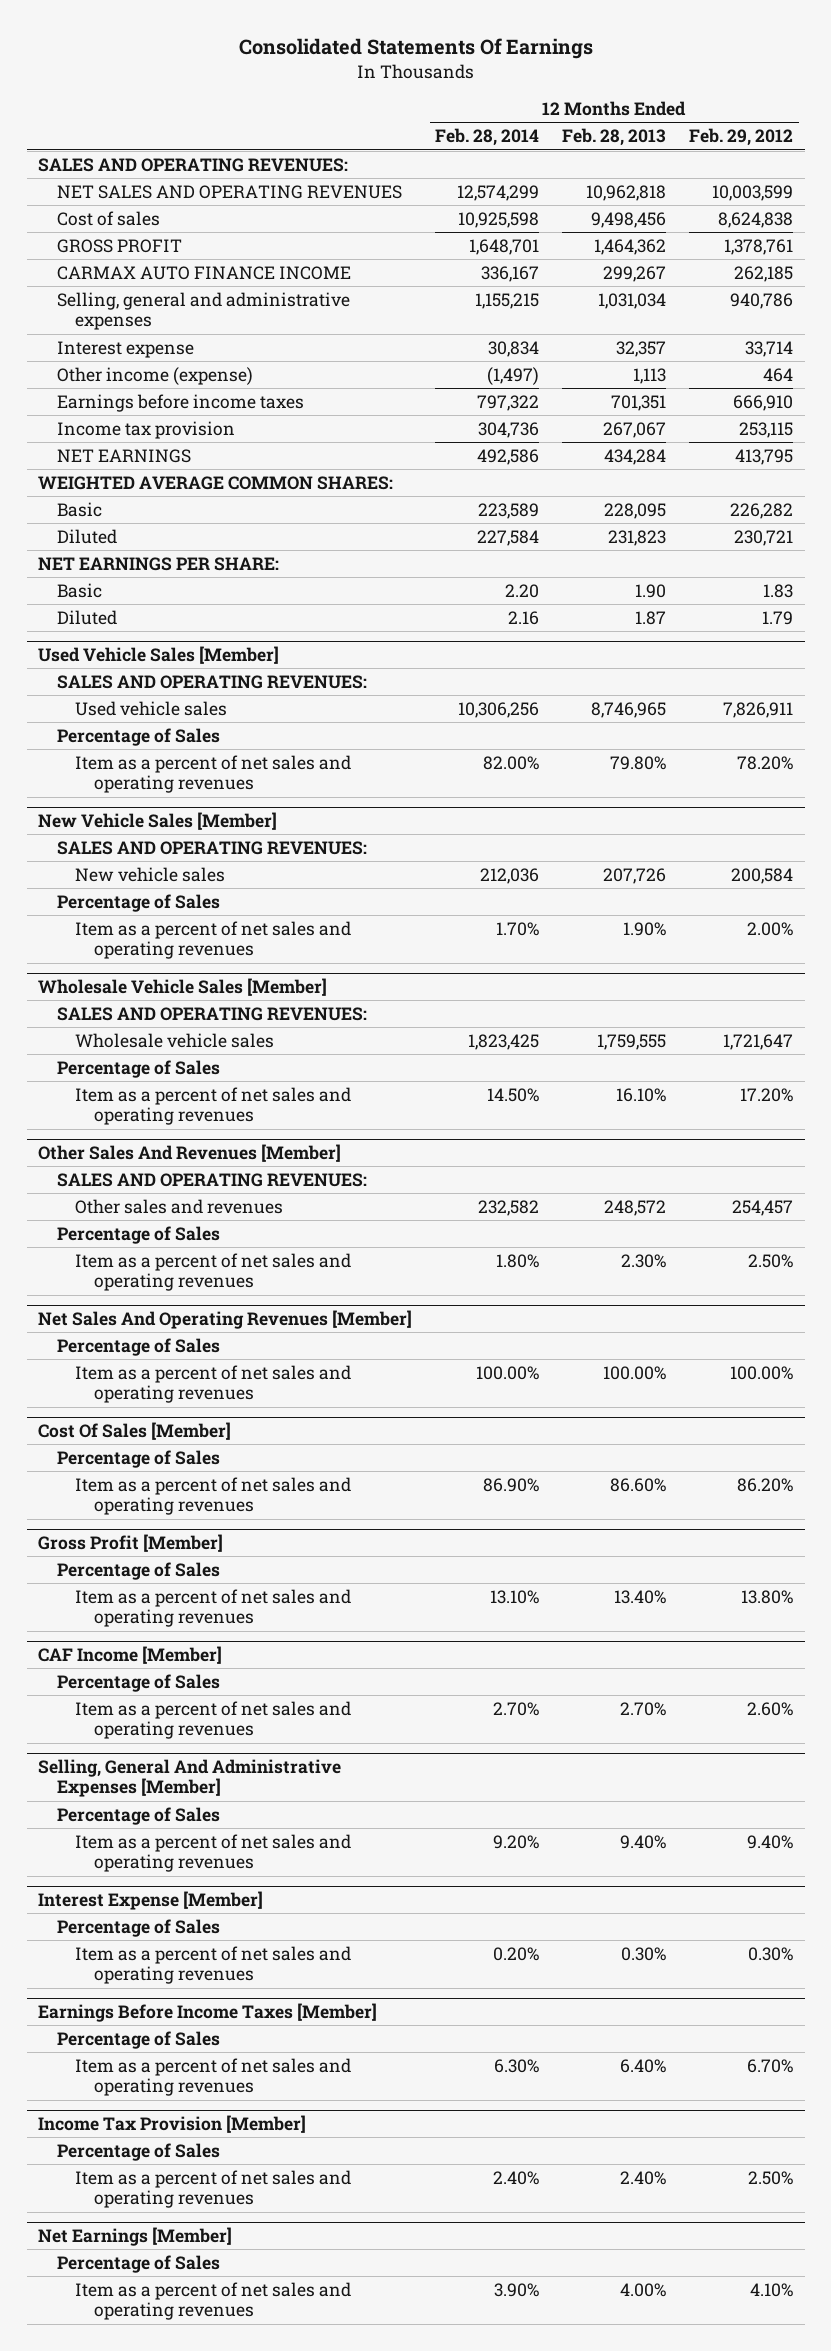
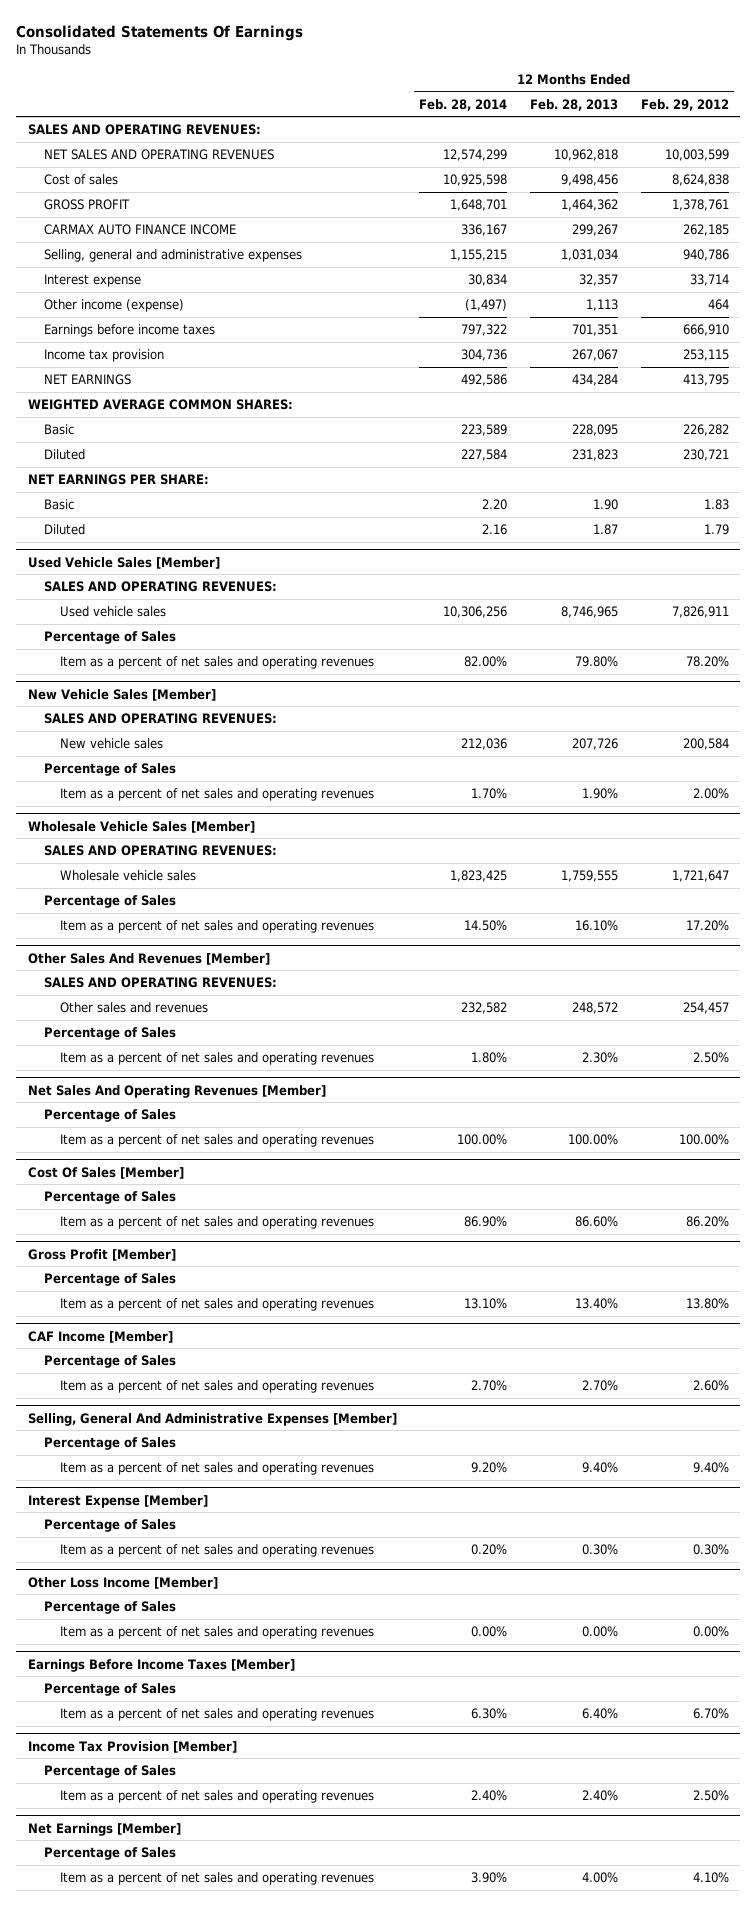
+ Other Loss Income [Member]
+ Percentage of Sales
+ Item as a percent of net sales and operating revenues | 0.00% | 0.00% | 0.00%

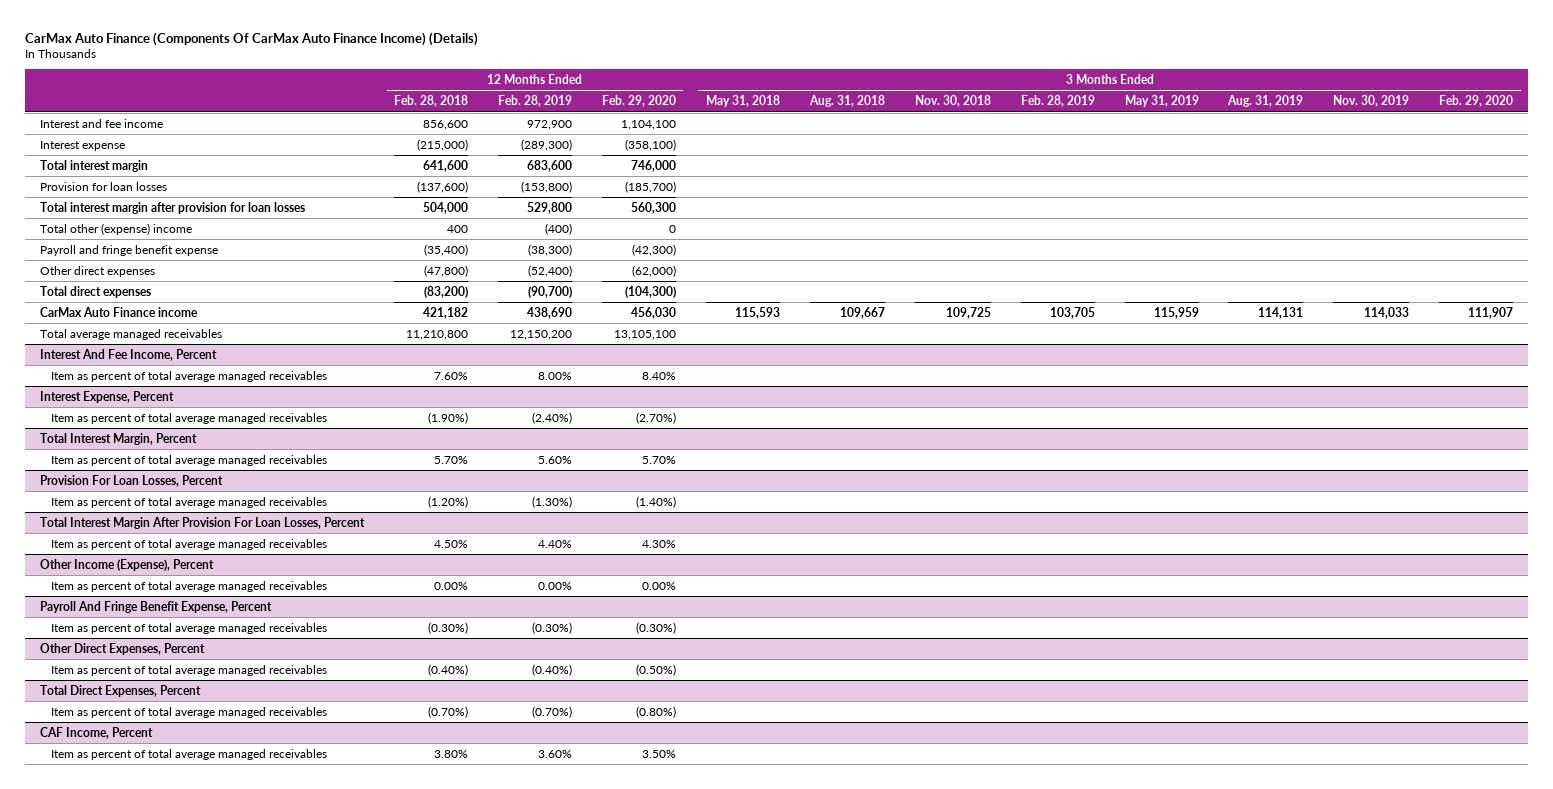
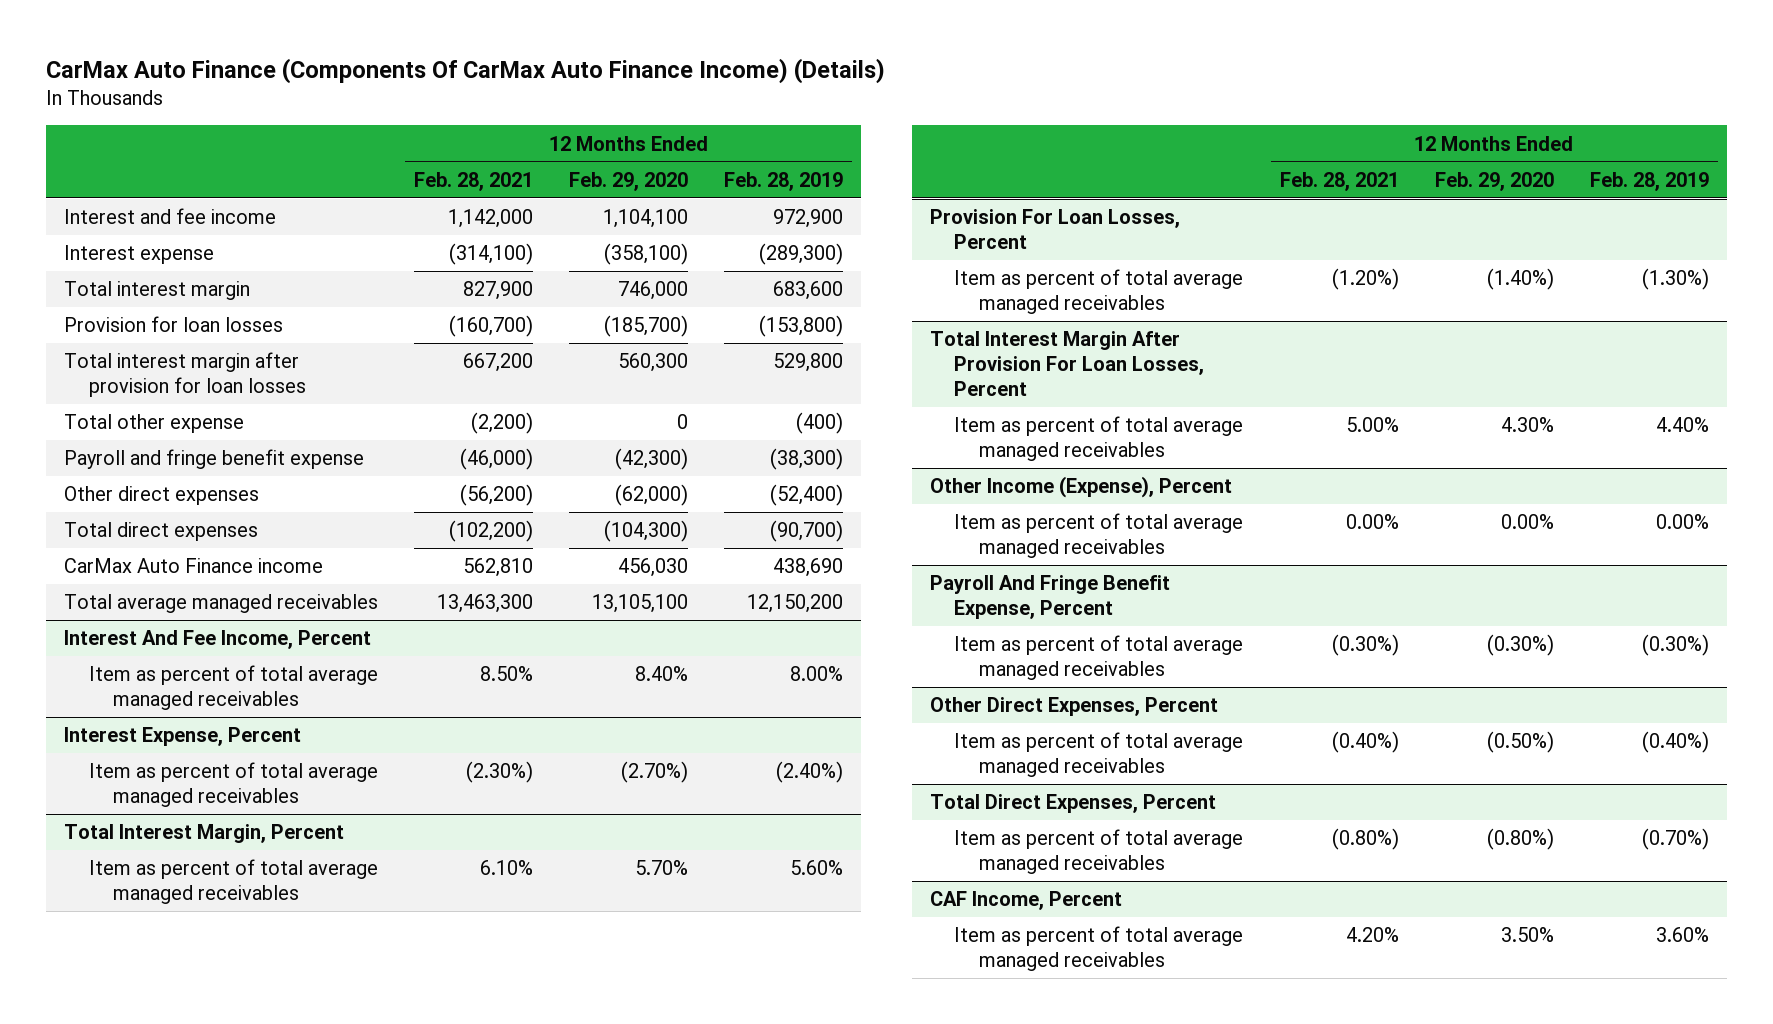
- | 12 Months Ended Feb. 28, 2018 | 12 Months Ended Feb. 28, 2019 | 12 Months Ended Feb. 29, 2020 | 3 Months Ended May 31, 2018 | 3 Months Ended Aug. 31, 2018 | 3 Months Ended Nov. 30, 2018 | 3 Months Ended Feb. 28, 2019 | 3 Months Ended May 31, 2019 | 3 Months Ended Aug. 31, 2019 | 3 Months Ended Nov. 30, 2019 | 3 Months Ended Feb. 29, 2020
+ | 12 Months Ended Feb. 28, 2021 | 12 Months Ended Feb. 29, 2020 | 12 Months Ended Feb. 28, 2019
- Total other (expense) income | 400 | (400) | 0 | | | | | | | |
+ Total other expense | (2,200) | 0 | (400)

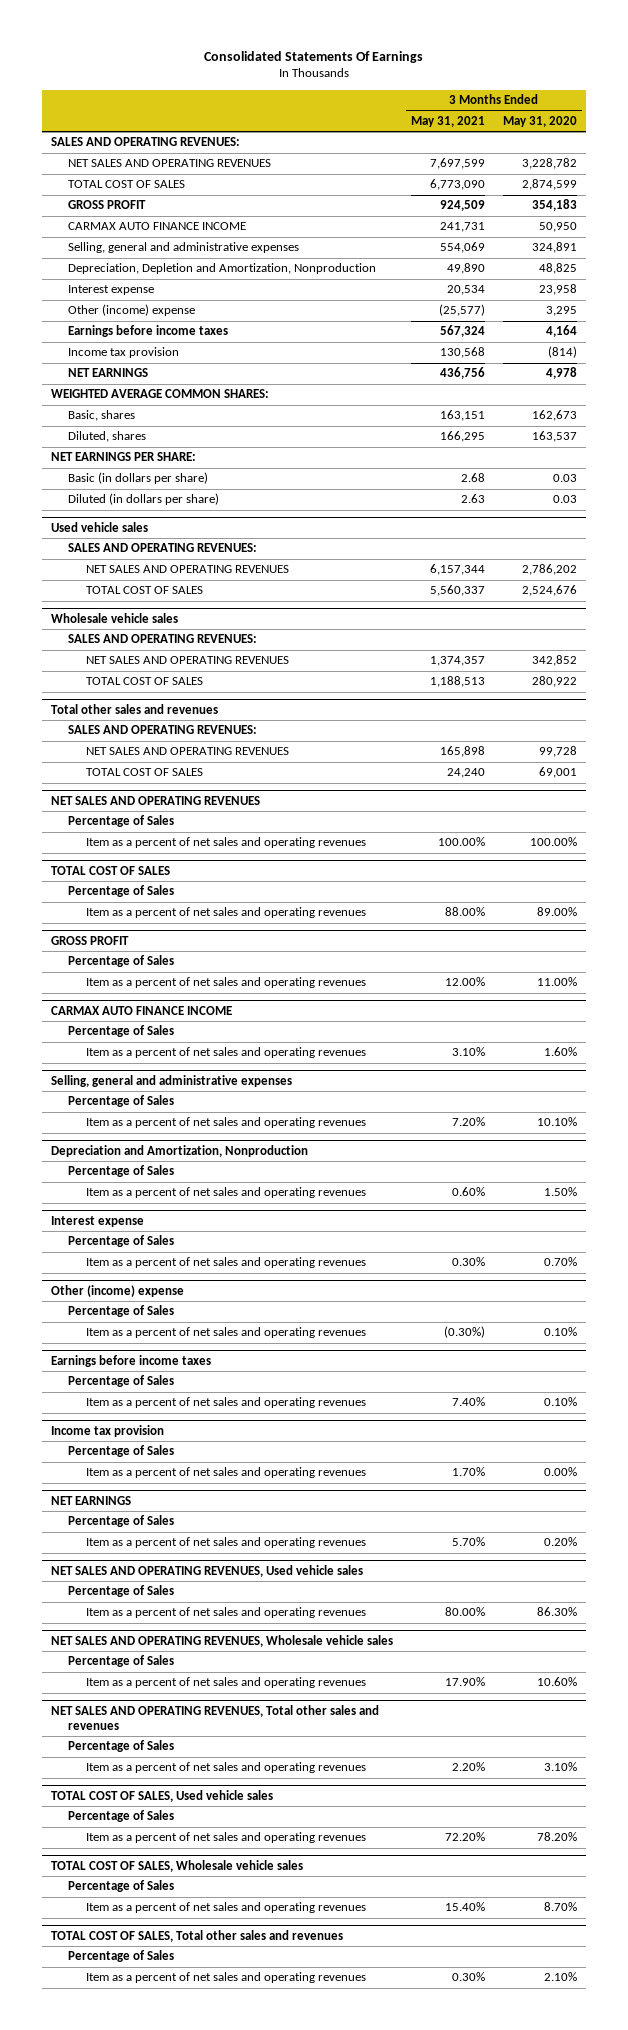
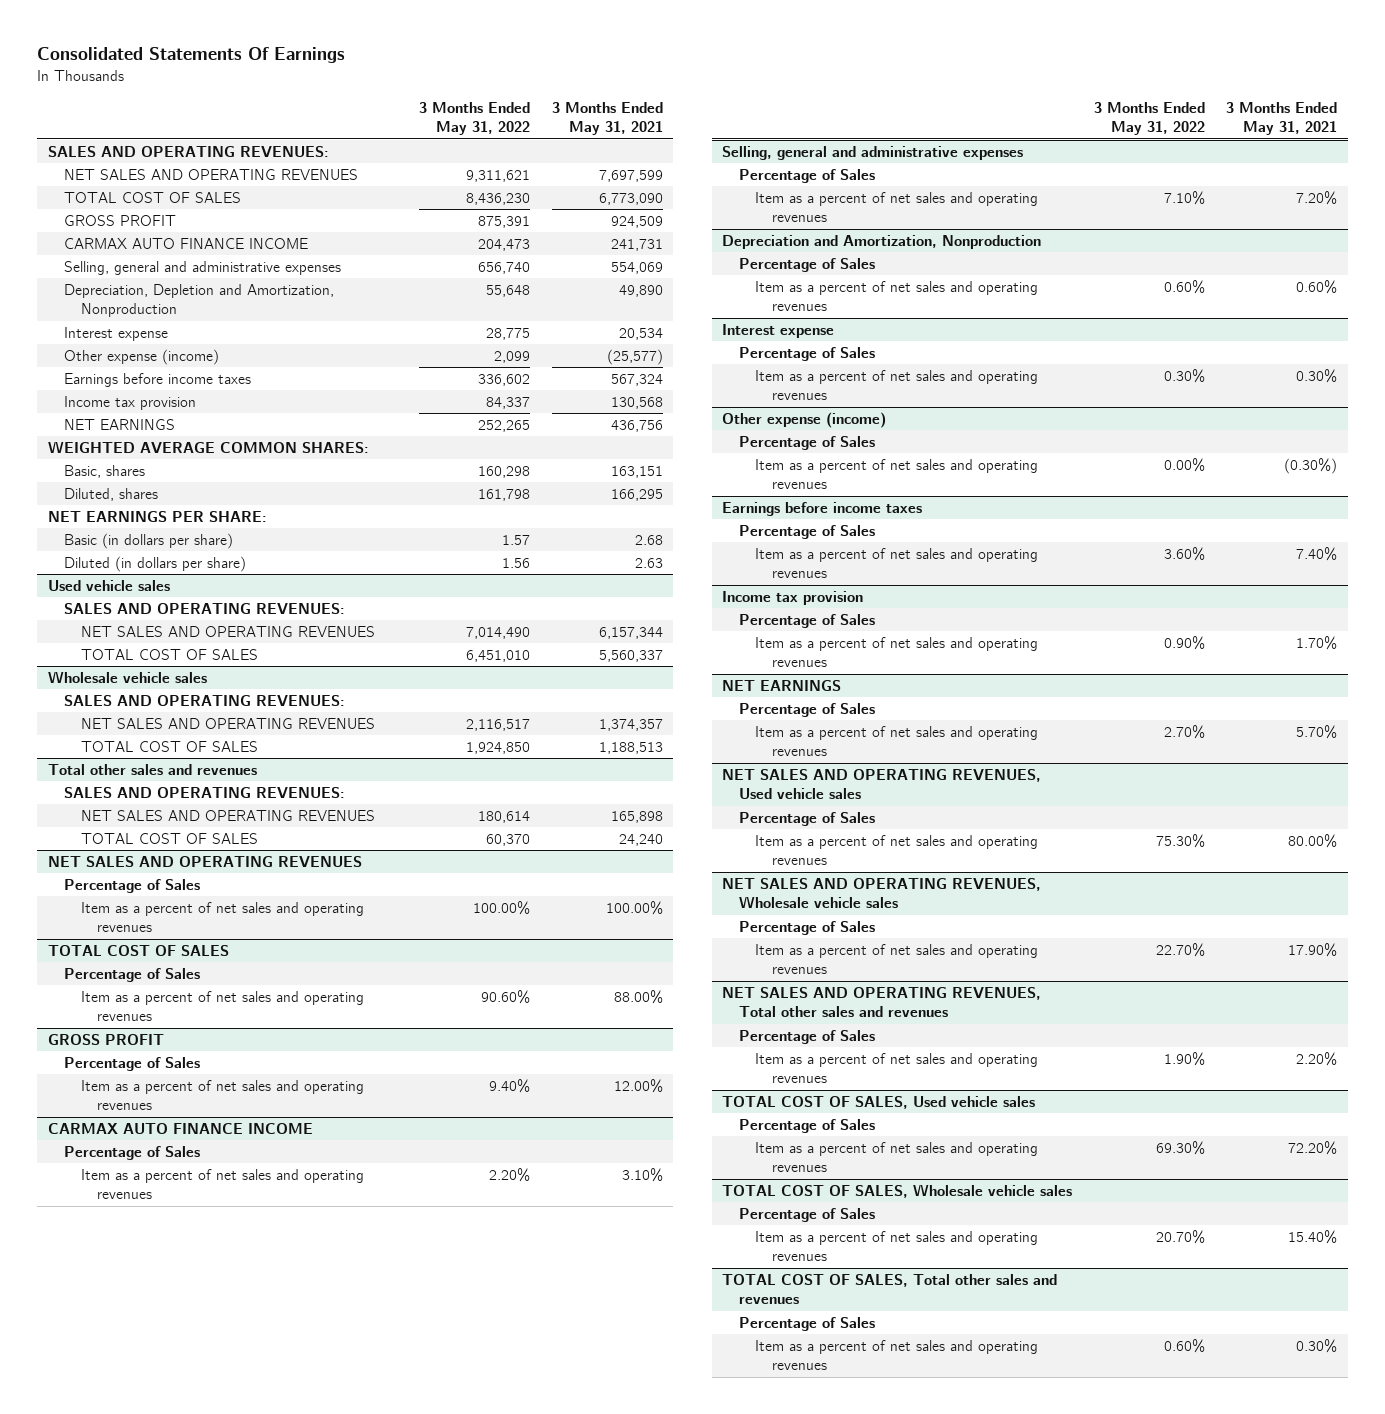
- | 3 Months Ended May 31, 2021 | 3 Months Ended May 31, 2020
+ | 3 Months Ended May 31, 2022 | 3 Months Ended May 31, 2021
- Other (income) expense | (25,577) | 3,295
+ Other expense (income) | 2,099 | (25,577)
- Other (income) expense
+ Other expense (income)

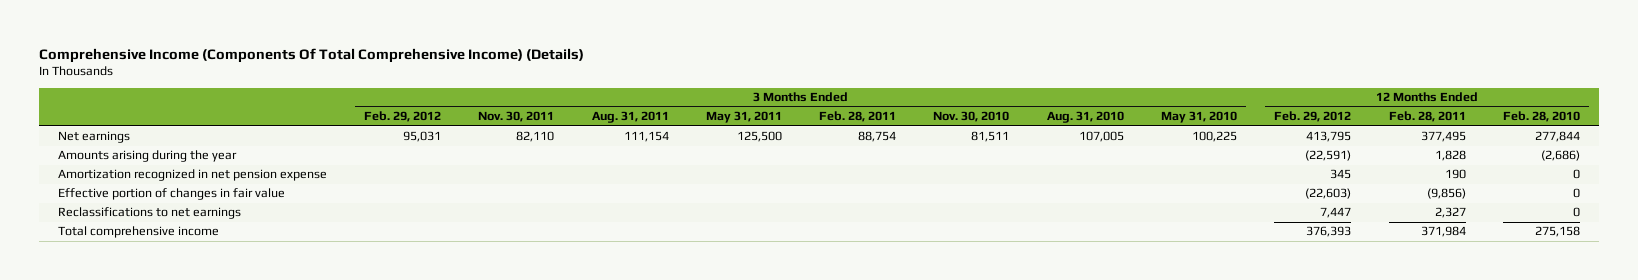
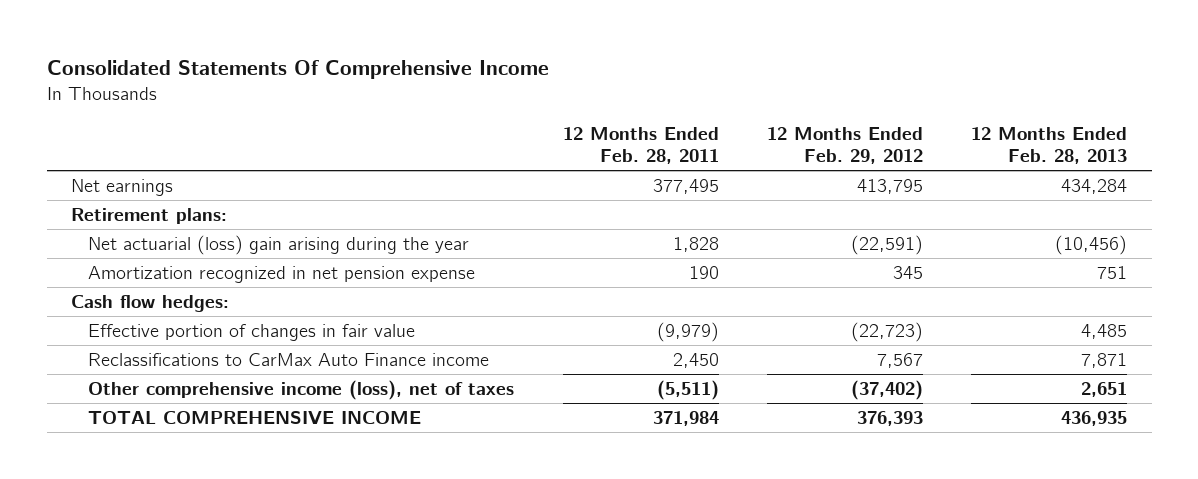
- Comprehensive Income (Components Of Total Comprehensive Income) (Details)
+ Consolidated Statements Of Comprehensive Income
- | 3 Months Ended Feb. 29, 2012 | 3 Months Ended Nov. 30, 2011 | 3 Months Ended Aug. 31, 2011 | 3 Months Ended May 31, 2011 | 3 Months Ended Feb. 28, 2011 | 3 Months Ended Nov. 30, 2010 | 3 Months Ended Aug. 31, 2010 | 3 Months Ended May 31, 2010 | 12 Months Ended Feb. 29, 2012 | 12 Months Ended Feb. 28, 2011 | 12 Months Ended Feb. 28, 2010
+ | 12 Months Ended Feb. 28, 2011 | 12 Months Ended Feb. 29, 2012 | 12 Months Ended Feb. 28, 2013
- Amounts arising during the year | | | | | | | | | (22,591) | 1,828 | (2,686)
+ Retirement plans:
+ Net actuarial (loss) gain arising during the year | 1,828 | (22,591) | (10,456)
- Effective portion of changes in fair value | | | | | | | | | (22,603) | (9,856) | 0
- Reclassifications to net earnings | | | | | | | | | 7,447 | 2,327 | 0
- Total comprehensive income | | | | | | | | | 376,393 | 371,984 | 275,158
+ Cash flow hedges:
+ Effective portion of changes in fair value | (9,979) | (22,723) | 4,485
+ Reclassifications to CarMax Auto Finance income | 2,450 | 7,567 | 7,871
+ Other comprehensive income (loss), net of taxes | (5,511) | (37,402) | 2,651
+ TOTAL COMPREHENSIVE INCOME | 371,984 | 376,393 | 436,935

